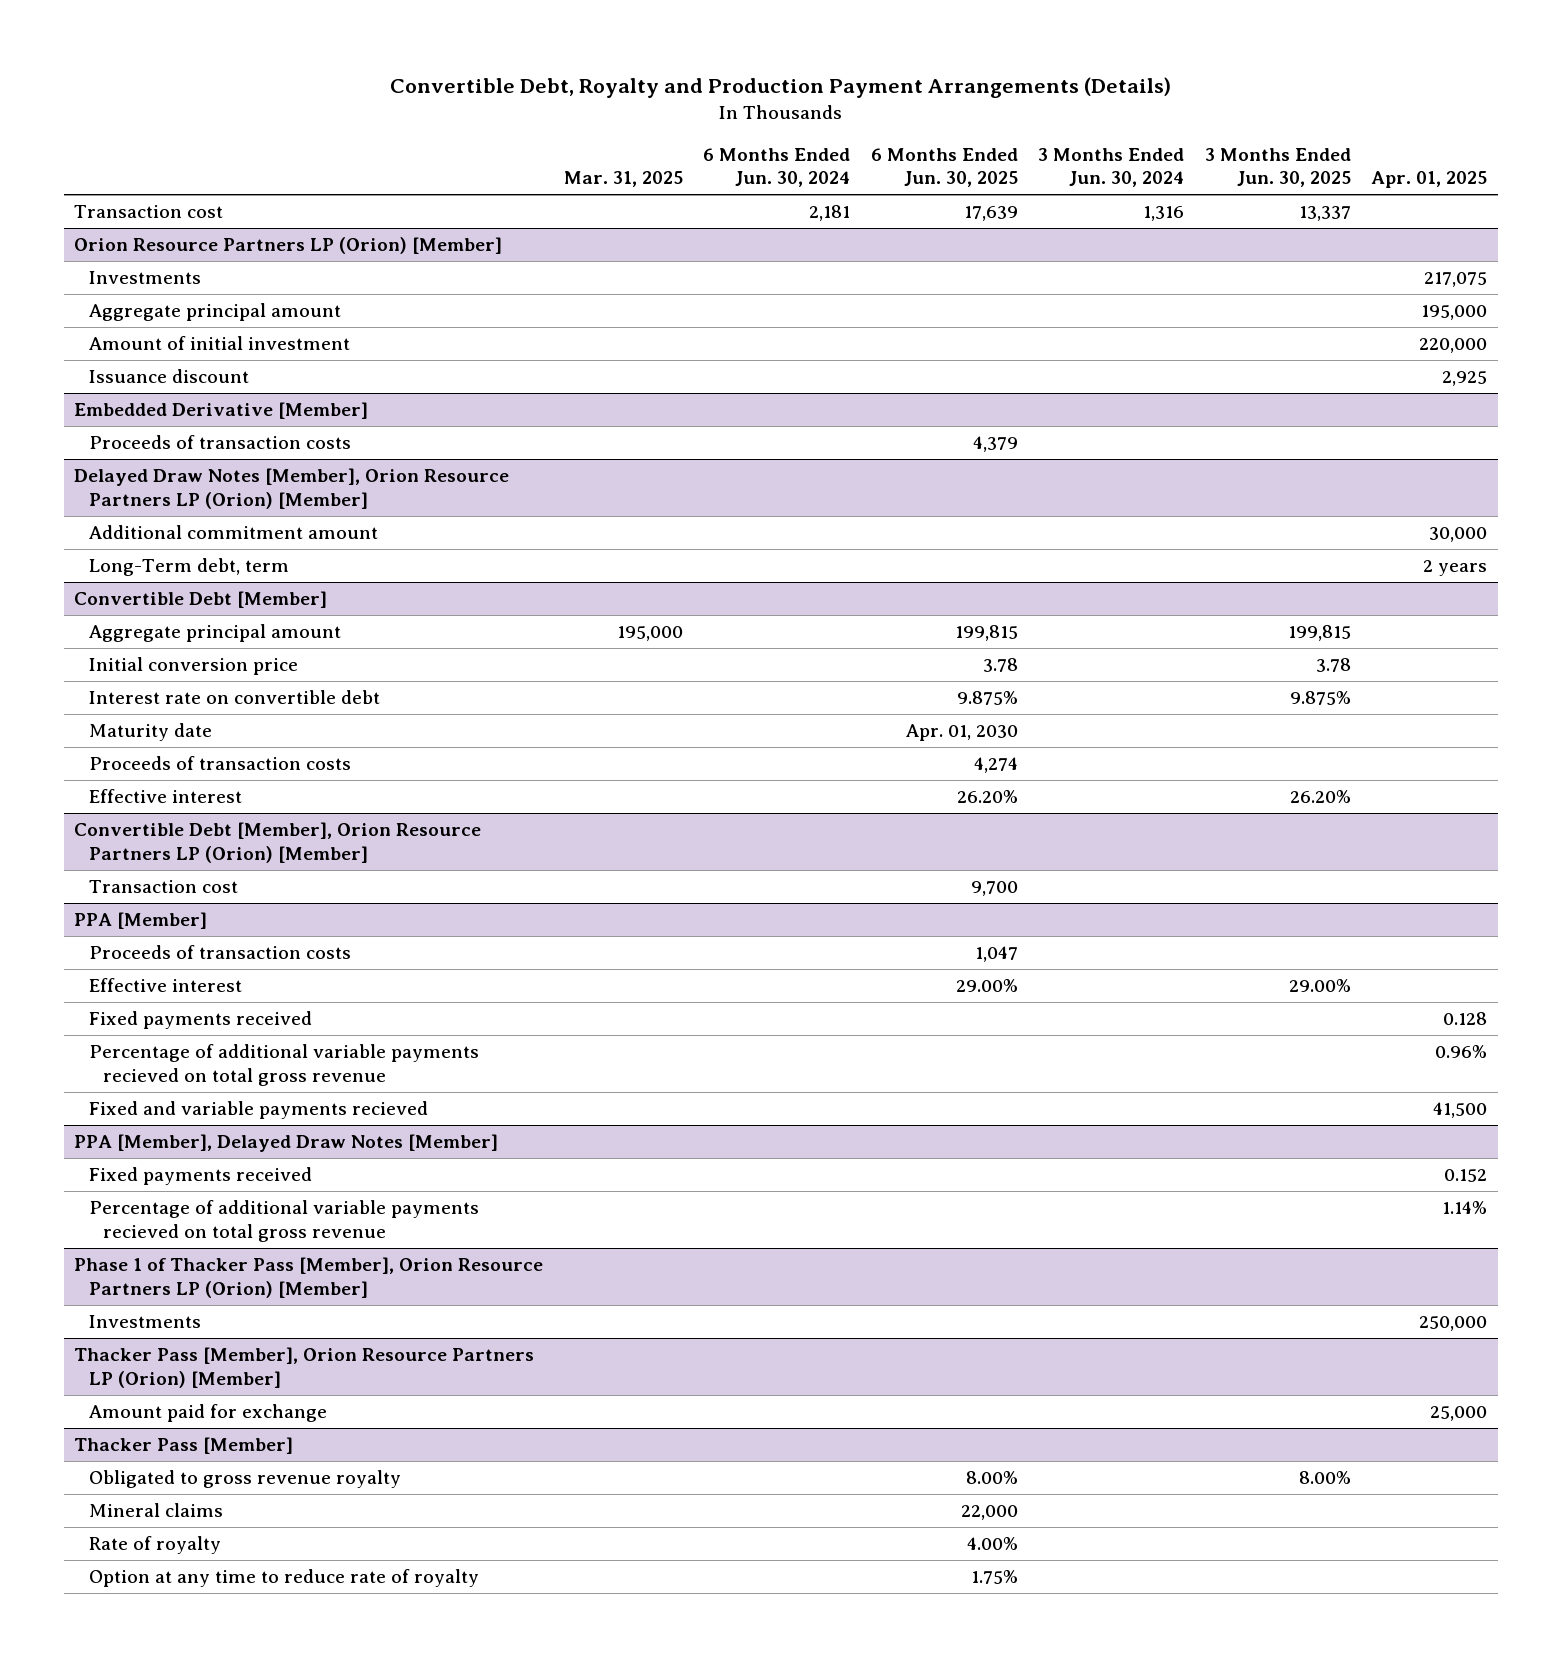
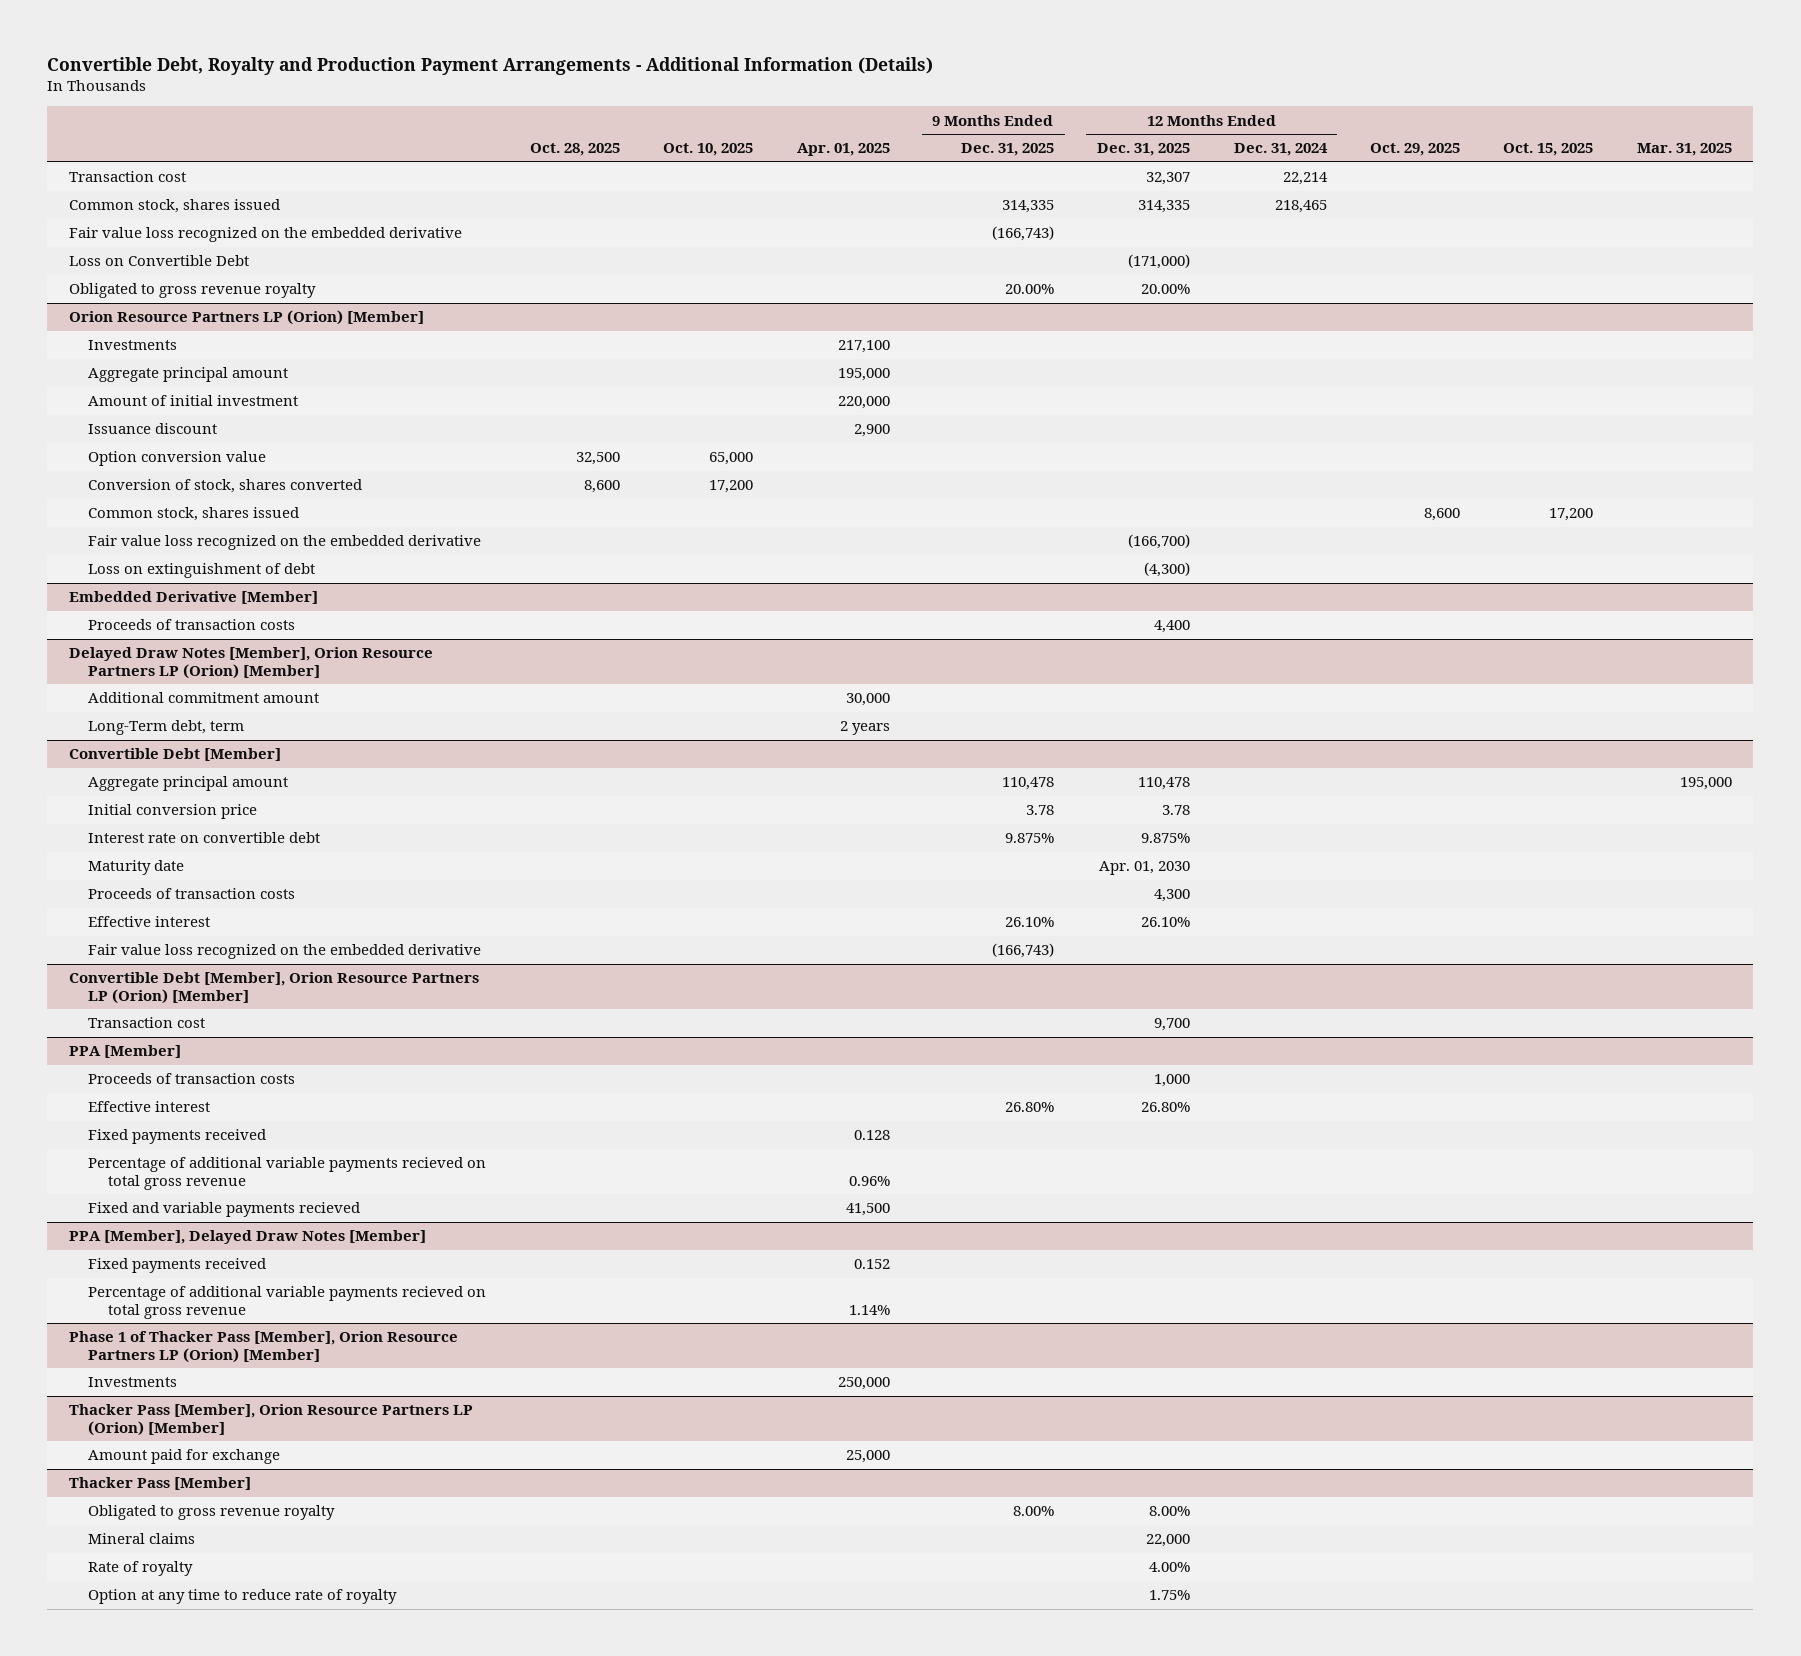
- Convertible Debt, Royalty and Production Payment Arrangements (Details)
+ Convertible Debt, Royalty and Production Payment Arrangements - Additional Information (Details)
- | Mar. 31, 2025 | 6 Months Ended Jun. 30, 2024 | 6 Months Ended Jun. 30, 2025 | 3 Months Ended Jun. 30, 2024 | 3 Months Ended Jun. 30, 2025 | Apr. 01, 2025
+ | Oct. 28, 2025 | Oct. 10, 2025 | Apr. 01, 2025 | 9 Months Ended Dec. 31, 2025 | 12 Months Ended Dec. 31, 2025 | 12 Months Ended Dec. 31, 2024 | Oct. 29, 2025 | Oct. 15, 2025 | Mar. 31, 2025
+ Common stock, shares issued | | | | 314,335 | 314,335 | 218,465 | | |
+ Fair value loss recognized on the embedded derivative | | | | (166,743) | | | | |
+ Loss on Convertible Debt | | | | | (171,000) | | | |
+ Obligated to gross revenue royalty | | | | 20.00% | 20.00% | | | |
@ Orion Resource Partners LP (Orion) [Member]
- Investments | | | | | | 217,075
+ Investments | | | 217,100 | | | | | |
- Issuance discount | | | | | | 2,925
+ Issuance discount | | | 2,900 | | | | | |
+ Option conversion value | 32,500 | 65,000 | | | | | | |
+ Conversion of stock, shares converted | 8,600 | 17,200 | | | | | | |
+ Common stock, shares issued | | | | | | | 8,600 | 17,200 |
+ Fair value loss recognized on the embedded derivative | | | | | (166,700) | | | |
+ Loss on extinguishment of debt | | | | | (4,300) | | | |
@ Convertible Debt [Member]
+ Fair value loss recognized on the embedded derivative | | | | (166,743) | | | | |

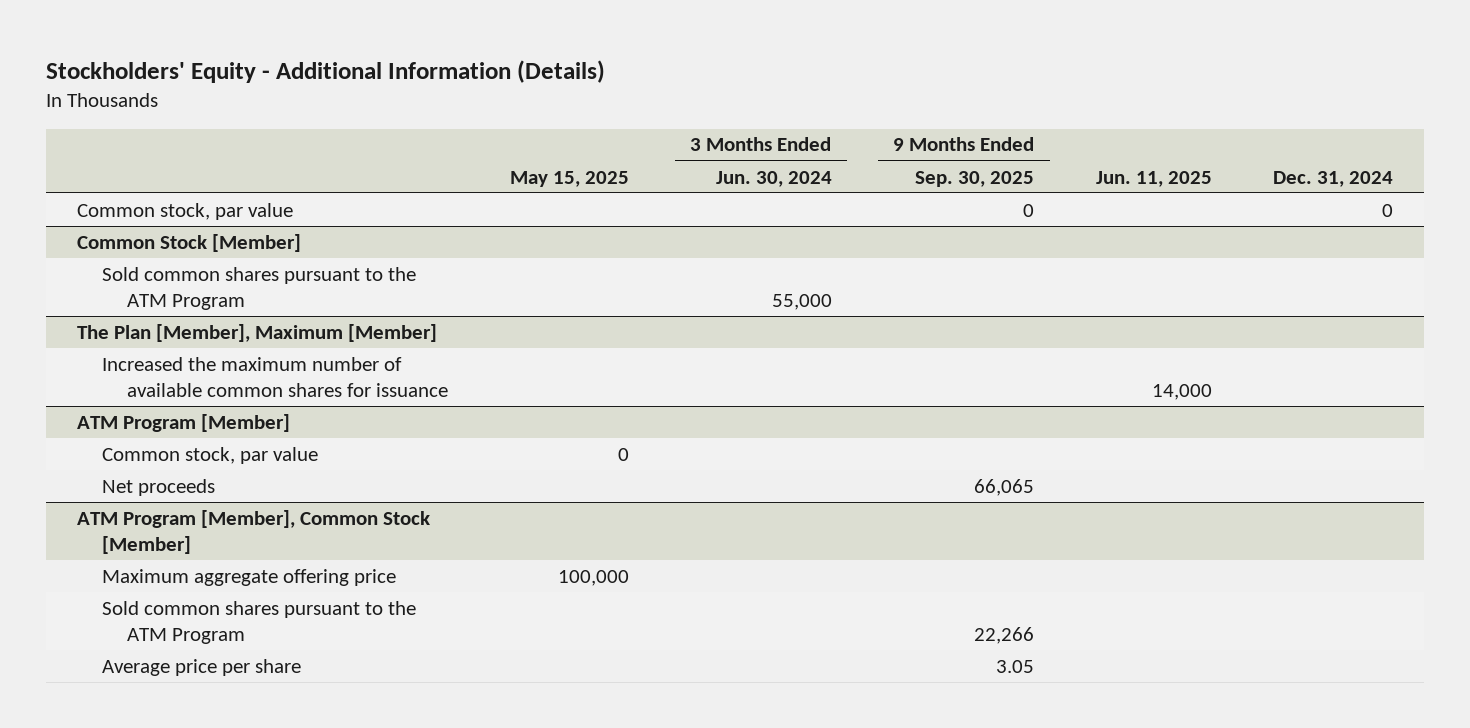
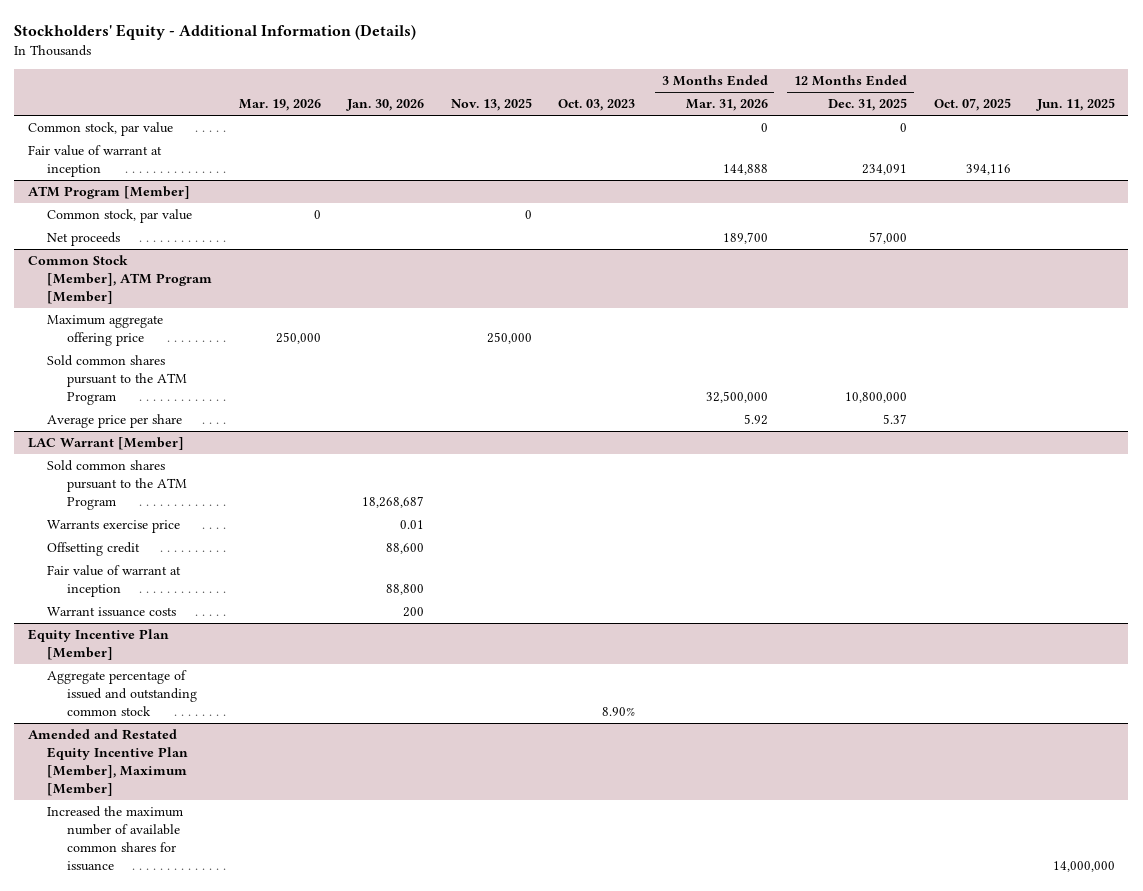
- | May 15, 2025 | 3 Months Ended Jun. 30, 2024 | 9 Months Ended Sep. 30, 2025 | Jun. 11, 2025 | Dec. 31, 2024
+ | Mar. 19, 2026 | Jan. 30, 2026 | Nov. 13, 2025 | Oct. 03, 2023 | 3 Months Ended Mar. 31, 2026 | 12 Months Ended Dec. 31, 2025 | Oct. 07, 2025 | Jun. 11, 2025
- Common Stock [Member]
- Sold common shares pursuant to the ATM Program | | 55,000 | | |
- The Plan [Member], Maximum [Member]
- Increased the maximum number of available common shares for issuance | | | | 14,000 |
+ Fair value of warrant at inception | | | | | 144,888 | 234,091 | 394,116 |
- ATM Program [Member], Common Stock [Member]
+ Common Stock [Member], ATM Program [Member]
+ LAC Warrant [Member]
+ Sold common shares pursuant to the ATM Program | | 18,268,687 | | | | | |
+ Warrants exercise price | | 0.01 | | | | | |
+ Offsetting credit | | 88,600 | | | | | |
+ Fair value of warrant at inception | | 88,800 | | | | | |
+ Warrant issuance costs | | 200 | | | | | |
+ Equity Incentive Plan [Member]
+ Aggregate percentage of issued and outstanding common stock | | | | 8.90% | | | |
+ Amended and Restated Equity Incentive Plan [Member], Maximum [Member]
+ Increased the maximum number of available common shares for issuance | | | | | | | | 14,000,000

